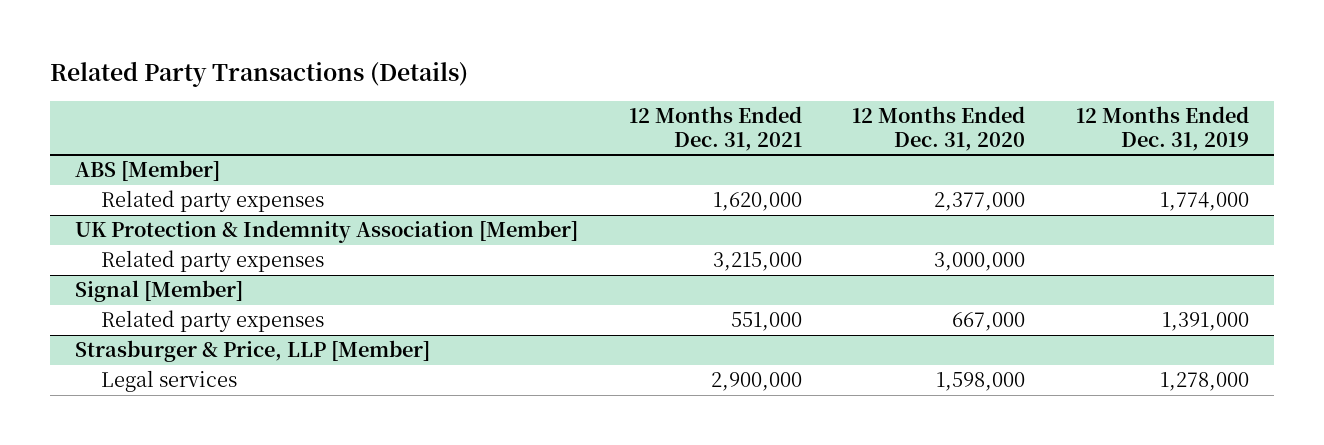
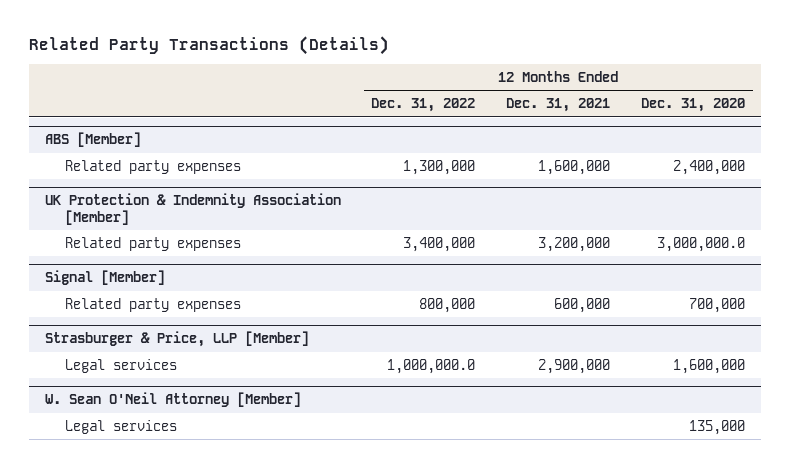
- | 12 Months Ended Dec. 31, 2021 | 12 Months Ended Dec. 31, 2020 | 12 Months Ended Dec. 31, 2019
+ | 12 Months Ended Dec. 31, 2022 | 12 Months Ended Dec. 31, 2021 | 12 Months Ended Dec. 31, 2020
@ ABS [Member]
- Related party expenses | 1,620,000 | 2,377,000 | 1,774,000
+ Related party expenses | 1,300,000 | 1,600,000 | 2,400,000
@ UK Protection & Indemnity Association [Member]
- Related party expenses | 3,215,000 | 3,000,000 |
+ Related party expenses | 3,400,000 | 3,200,000 | 3,000,000.0
@ Signal [Member]
- Related party expenses | 551,000 | 667,000 | 1,391,000
+ Related party expenses | 800,000 | 600,000 | 700,000
@ Strasburger & Price, LLP [Member]
- Legal services | 2,900,000 | 1,598,000 | 1,278,000
+ Legal services | 1,000,000.0 | 2,900,000 | 1,600,000
+ W. Sean O'Neil Attorney [Member]
+ Legal services | | | 135,000

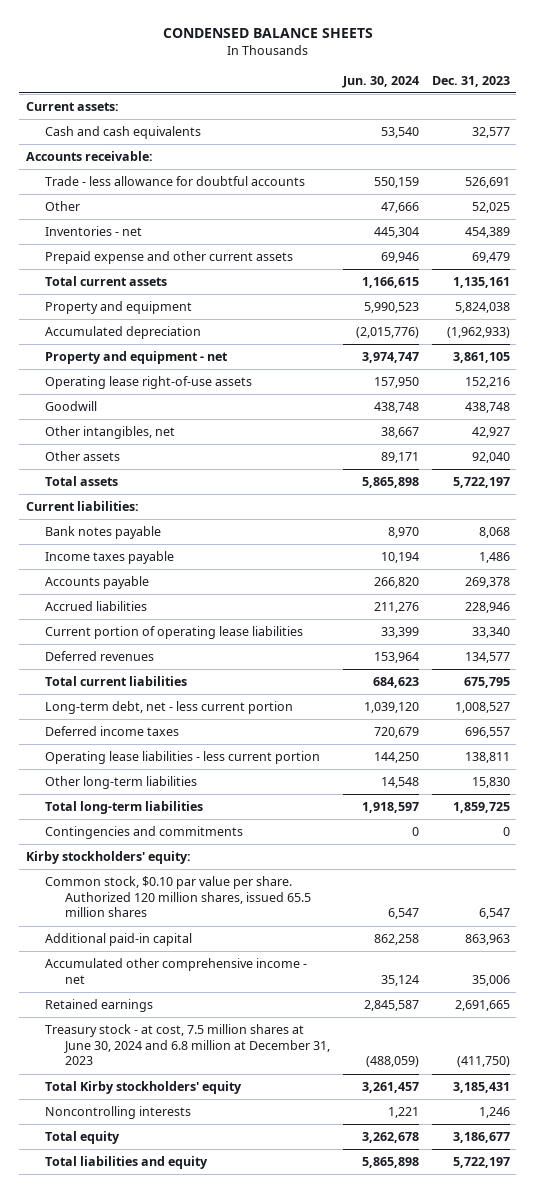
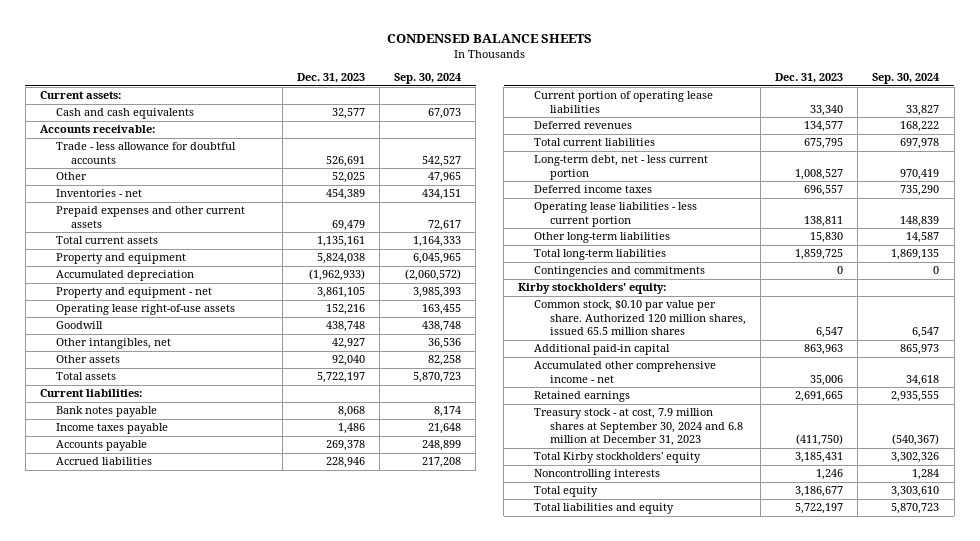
- | Jun. 30, 2024 | Dec. 31, 2023
+ | Dec. 31, 2023 | Sep. 30, 2024
- Prepaid expense and other current assets | 69,946 | 69,479
+ Prepaid expenses and other current assets | 69,479 | 72,617
- Treasury stock - at cost, 7.5 million shares at June 30, 2024 and 6.8 million at December 31, 2023 | (488,059) | (411,750)
+ Treasury stock - at cost, 7.9 million shares at September 30, 2024 and 6.8 million at December 31, 2023 | (411,750) | (540,367)

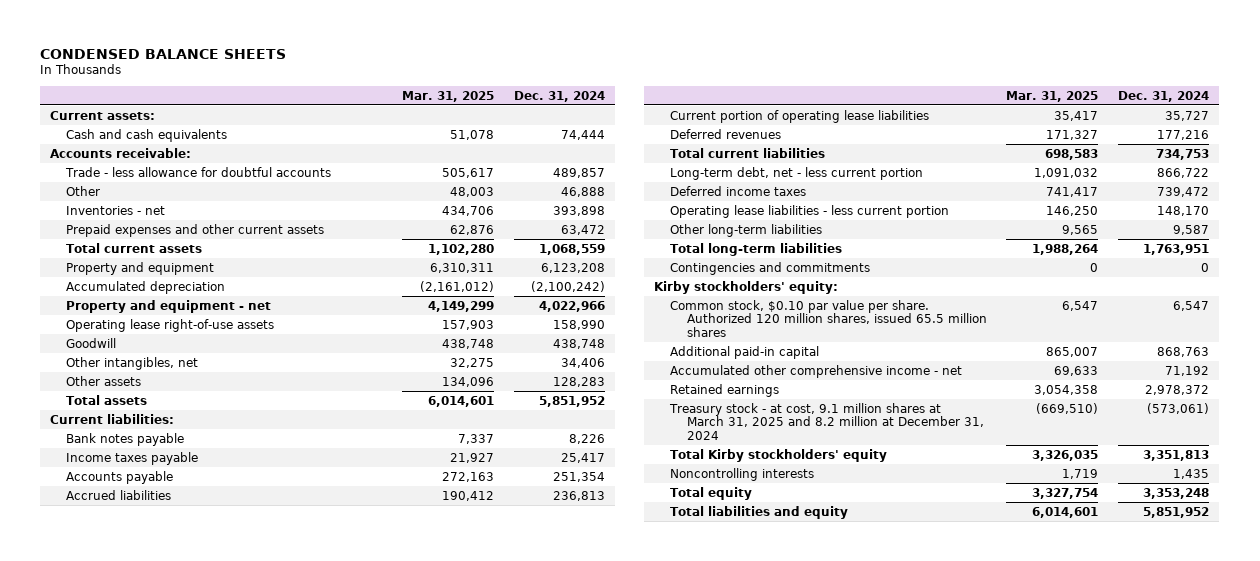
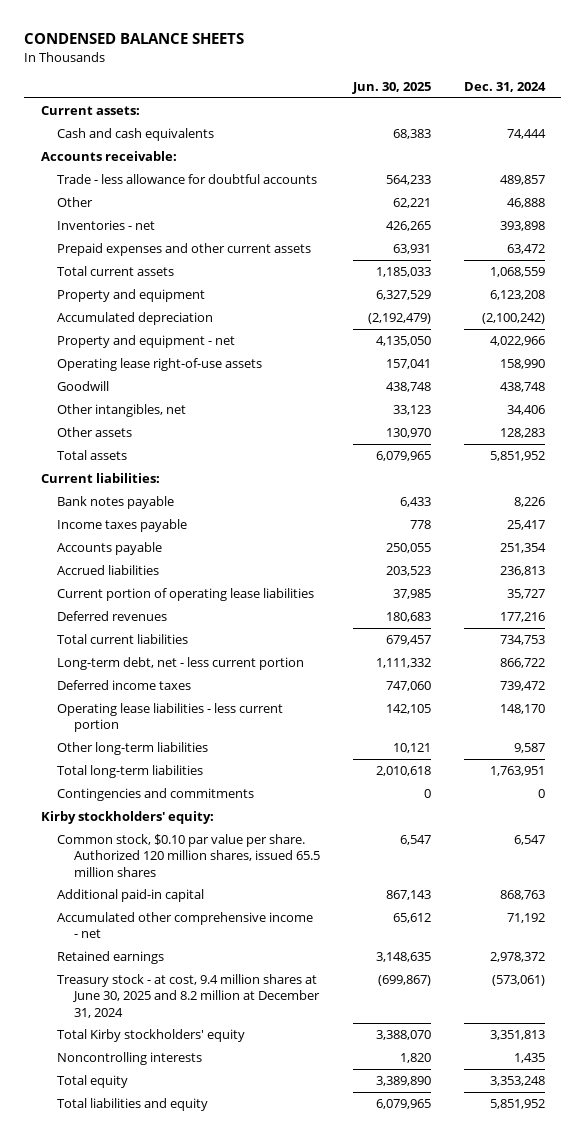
- | Mar. 31, 2025 | Dec. 31, 2024
+ | Jun. 30, 2025 | Dec. 31, 2024
- Treasury stock - at cost, 9.1 million shares at March 31, 2025 and 8.2 million at December 31, 2024 | (669,510) | (573,061)
+ Treasury stock - at cost, 9.4 million shares at June 30, 2025 and 8.2 million at December 31, 2024 | (699,867) | (573,061)

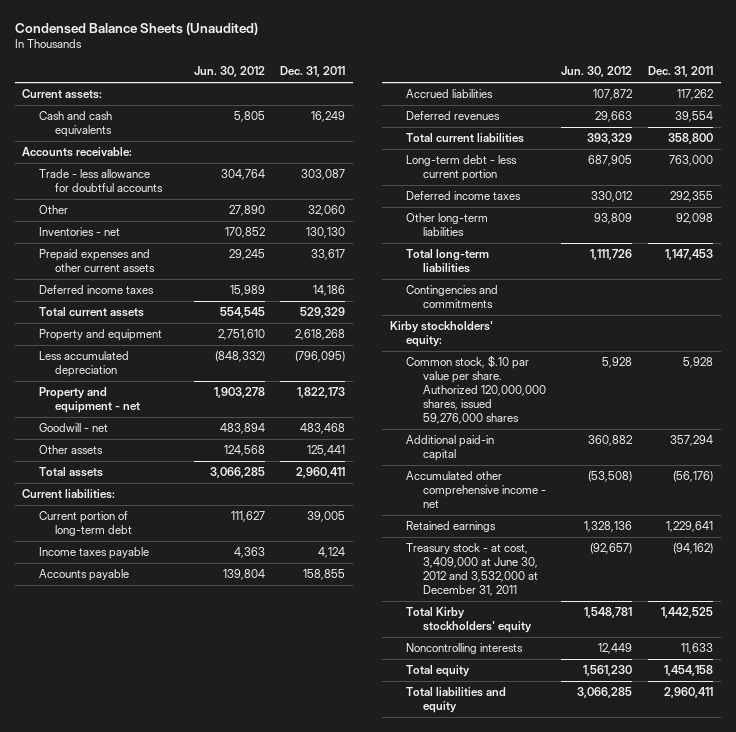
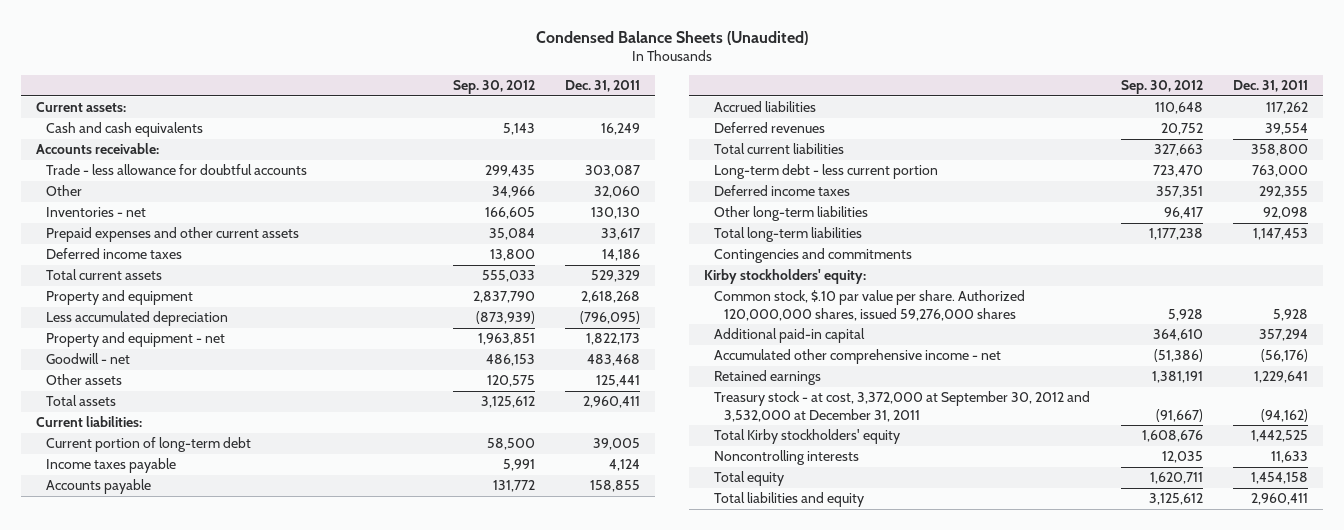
- | Jun. 30, 2012 | Dec. 31, 2011
+ | Sep. 30, 2012 | Dec. 31, 2011
- Treasury stock - at cost, 3,409,000 at June 30, 2012 and 3,532,000 at December 31, 2011 | (92,657) | (94,162)
+ Treasury stock - at cost, 3,372,000 at September 30, 2012 and 3,532,000 at December 31, 2011 | (91,667) | (94,162)

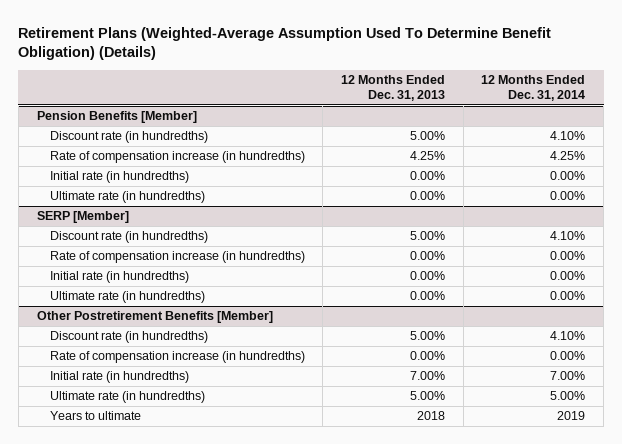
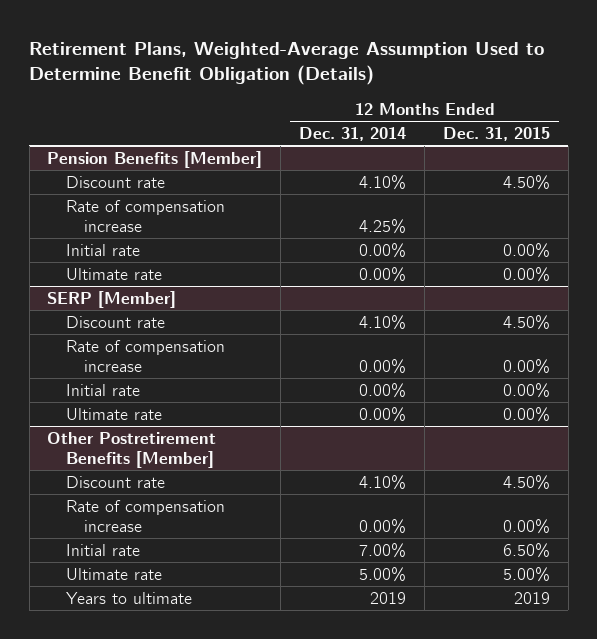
- Retirement Plans (Weighted-Average Assumption Used To Determine Benefit Obligation) (Details)
+ Retirement Plans, Weighted-Average Assumption Used to Determine Benefit Obligation (Details)
- | 12 Months Ended Dec. 31, 2013 | 12 Months Ended Dec. 31, 2014
+ | 12 Months Ended Dec. 31, 2014 | 12 Months Ended Dec. 31, 2015
@ Pension Benefits [Member]
- Discount rate (in hundredths) | 5.00% | 4.10%
- Rate of compensation increase (in hundredths) | 4.25% | 4.25%
- Initial rate (in hundredths) | 0.00% | 0.00%
- Ultimate rate (in hundredths) | 0.00% | 0.00%
+ Discount rate | 4.10% | 4.50%
+ Rate of compensation increase | 4.25% |
+ Initial rate | 0.00% | 0.00%
+ Ultimate rate | 0.00% | 0.00%
@ SERP [Member]
- Discount rate (in hundredths) | 5.00% | 4.10%
- Rate of compensation increase (in hundredths) | 0.00% | 0.00%
- Initial rate (in hundredths) | 0.00% | 0.00%
- Ultimate rate (in hundredths) | 0.00% | 0.00%
+ Discount rate | 4.10% | 4.50%
+ Rate of compensation increase | 0.00% | 0.00%
+ Initial rate | 0.00% | 0.00%
+ Ultimate rate | 0.00% | 0.00%
@ Other Postretirement Benefits [Member]
- Discount rate (in hundredths) | 5.00% | 4.10%
- Rate of compensation increase (in hundredths) | 0.00% | 0.00%
- Initial rate (in hundredths) | 7.00% | 7.00%
- Ultimate rate (in hundredths) | 5.00% | 5.00%
+ Discount rate | 4.10% | 4.50%
+ Rate of compensation increase | 0.00% | 0.00%
+ Initial rate | 7.00% | 6.50%
+ Ultimate rate | 5.00% | 5.00%

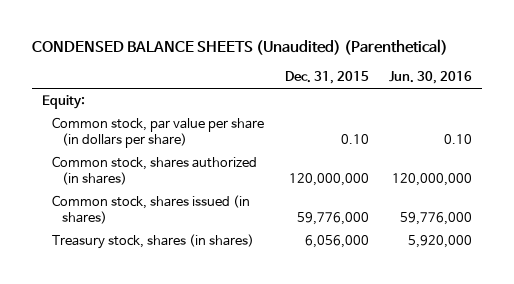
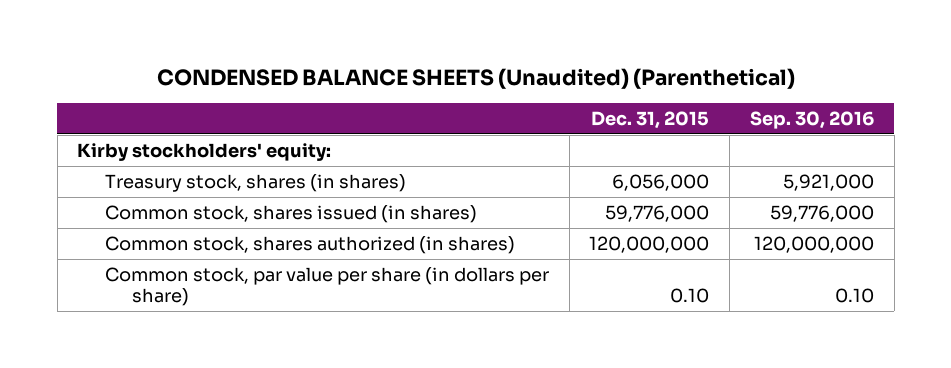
- | Dec. 31, 2015 | Jun. 30, 2016
+ | Dec. 31, 2015 | Sep. 30, 2016
- Equity:
+ Kirby stockholders' equity:
moved down: Common stock, shares issued (in shares) | 59,776,000 | 59,776,000
moved down: Common stock, shares authorized (in shares) | 120,000,000 | 120,000,000
moved down: Common stock, par value per share (in dollars per share) | 0.10 | 0.10

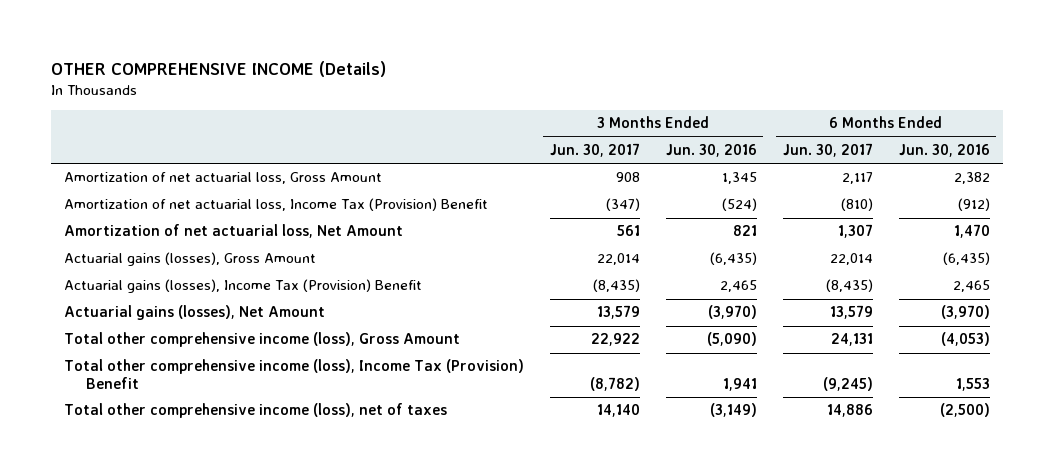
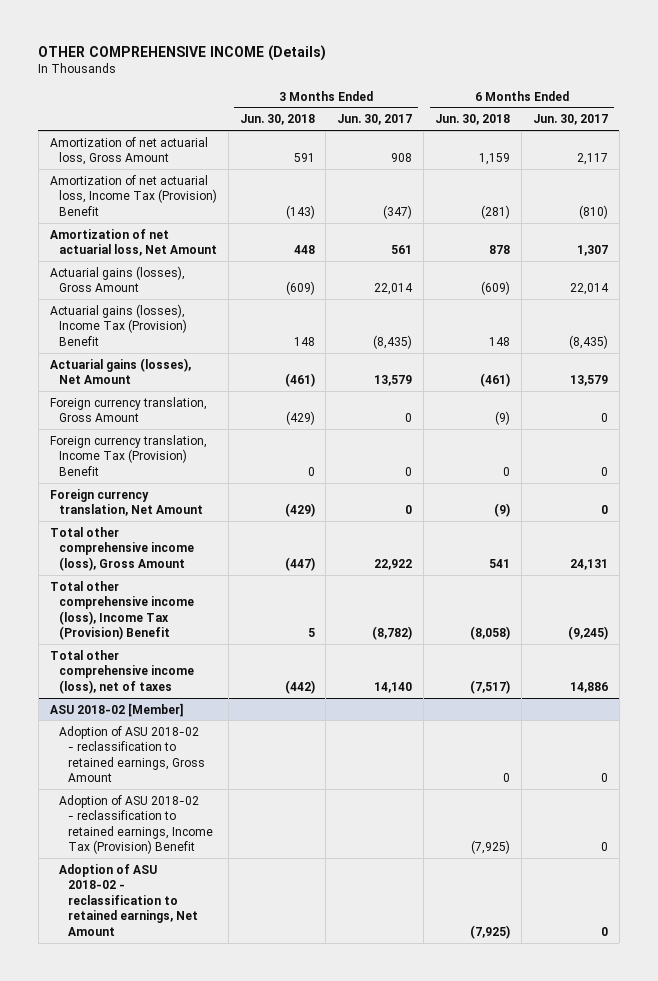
- | 3 Months Ended Jun. 30, 2017 | 3 Months Ended Jun. 30, 2016 | 6 Months Ended Jun. 30, 2017 | 6 Months Ended Jun. 30, 2016
+ | 3 Months Ended Jun. 30, 2018 | 3 Months Ended Jun. 30, 2017 | 6 Months Ended Jun. 30, 2018 | 6 Months Ended Jun. 30, 2017
+ Foreign currency translation, Gross Amount | (429) | 0 | (9) | 0
+ Foreign currency translation, Income Tax (Provision) Benefit | 0 | 0 | 0 | 0
+ Foreign currency translation, Net Amount | (429) | 0 | (9) | 0
+ ASU 2018-02 [Member]
+ Adoption of ASU 2018-02 - reclassification to retained earnings, Gross Amount | | | 0 | 0
+ Adoption of ASU 2018-02 - reclassification to retained earnings, Income Tax (Provision) Benefit | | | (7,925) | 0
+ Adoption of ASU 2018-02 - reclassification to retained earnings, Net Amount | | | (7,925) | 0

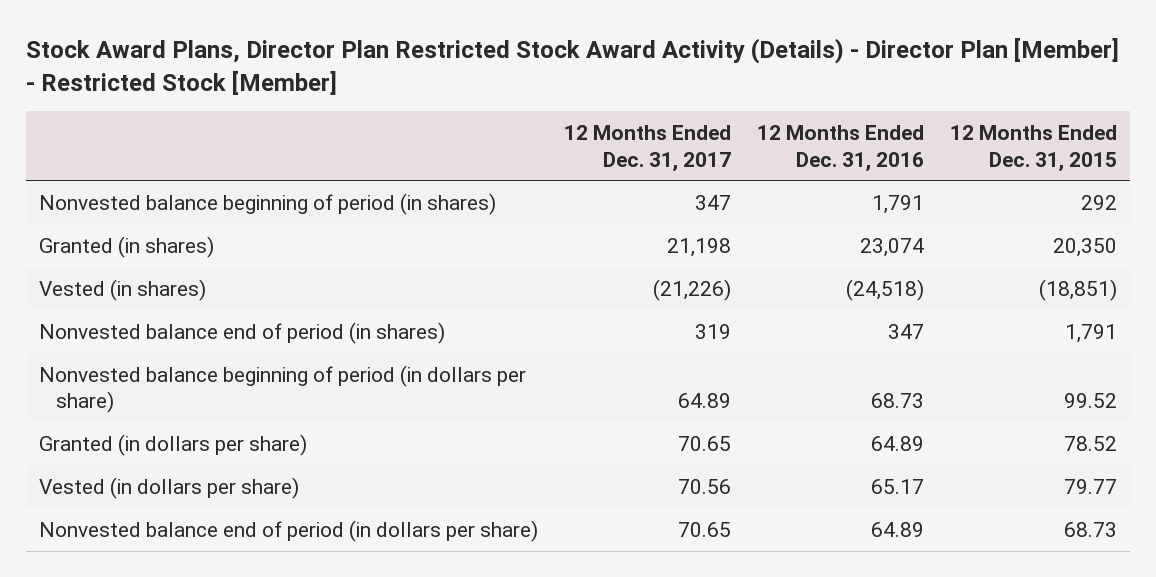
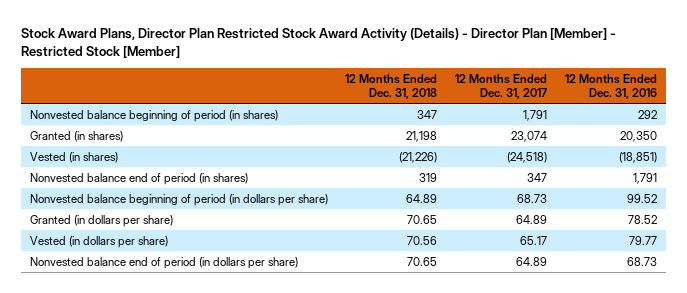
- | 12 Months Ended Dec. 31, 2017 | 12 Months Ended Dec. 31, 2016 | 12 Months Ended Dec. 31, 2015
+ | 12 Months Ended Dec. 31, 2018 | 12 Months Ended Dec. 31, 2017 | 12 Months Ended Dec. 31, 2016
- Nonvested balance beginning of period (in shares) | 347 | 1,791 | 292
- Granted (in shares) | 21,198 | 23,074 | 20,350
- Vested (in shares) | (21,226) | (24,518) | (18,851)
- Nonvested balance end of period (in shares) | 319 | 347 | 1,791
- Nonvested balance beginning of period (in dollars per share) | 64.89 | 68.73 | 99.52
- Granted (in dollars per share) | 70.65 | 64.89 | 78.52
- Vested (in dollars per share) | 70.56 | 65.17 | 79.77
- Nonvested balance end of period (in dollars per share) | 70.65 | 64.89 | 68.73
+ Nonvested balance beginning of period (in shares) | 347 | 1,791 | 292
+ Granted (in shares) | 21,198 | 23,074 | 20,350
+ Vested (in shares) | (21,226) | (24,518) | (18,851)
+ Nonvested balance end of period (in shares) | 319 | 347 | 1,791
+ Nonvested balance beginning of period (in dollars per share) | 64.89 | 68.73 | 99.52
+ Granted (in dollars per share) | 70.65 | 64.89 | 78.52
+ Vested (in dollars per share) | 70.56 | 65.17 | 79.77
+ Nonvested balance end of period (in dollars per share) | 70.65 | 64.89 | 68.73

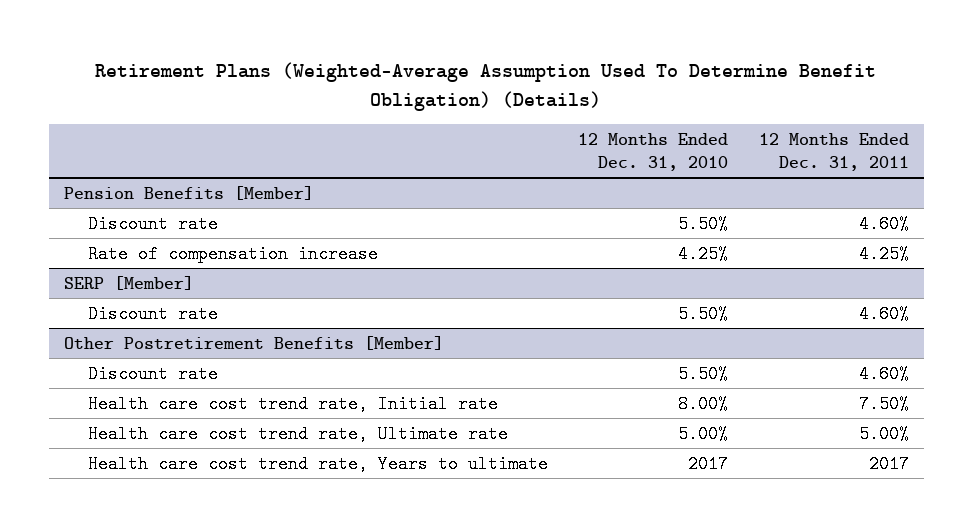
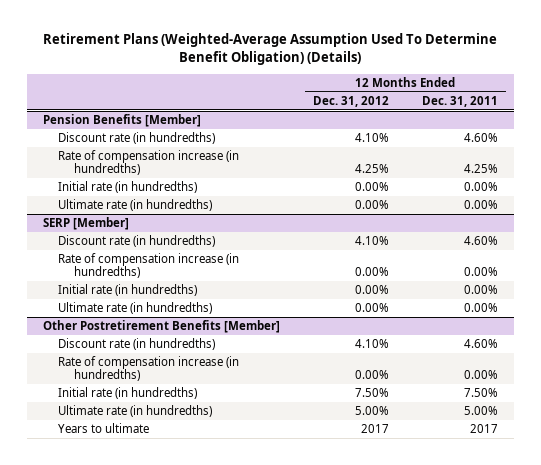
- | 12 Months Ended Dec. 31, 2010 | 12 Months Ended Dec. 31, 2011
+ | 12 Months Ended Dec. 31, 2012 | 12 Months Ended Dec. 31, 2011
@ Pension Benefits [Member]
- Discount rate | 5.50% | 4.60%
- Rate of compensation increase | 4.25% | 4.25%
+ Discount rate (in hundredths) | 4.10% | 4.60%
+ Rate of compensation increase (in hundredths) | 4.25% | 4.25%
+ Initial rate (in hundredths) | 0.00% | 0.00%
+ Ultimate rate (in hundredths) | 0.00% | 0.00%
@ SERP [Member]
- Discount rate | 5.50% | 4.60%
+ Discount rate (in hundredths) | 4.10% | 4.60%
+ Rate of compensation increase (in hundredths) | 0.00% | 0.00%
+ Initial rate (in hundredths) | 0.00% | 0.00%
+ Ultimate rate (in hundredths) | 0.00% | 0.00%
@ Other Postretirement Benefits [Member]
- Discount rate | 5.50% | 4.60%
- Health care cost trend rate, Initial rate | 8.00% | 7.50%
- Health care cost trend rate, Ultimate rate | 5.00% | 5.00%
- Health care cost trend rate, Years to ultimate | 2017 | 2017
+ Discount rate (in hundredths) | 4.10% | 4.60%
+ Rate of compensation increase (in hundredths) | 0.00% | 0.00%
+ Initial rate (in hundredths) | 7.50% | 7.50%
+ Ultimate rate (in hundredths) | 5.00% | 5.00%
+ Years to ultimate | 2017 | 2017

